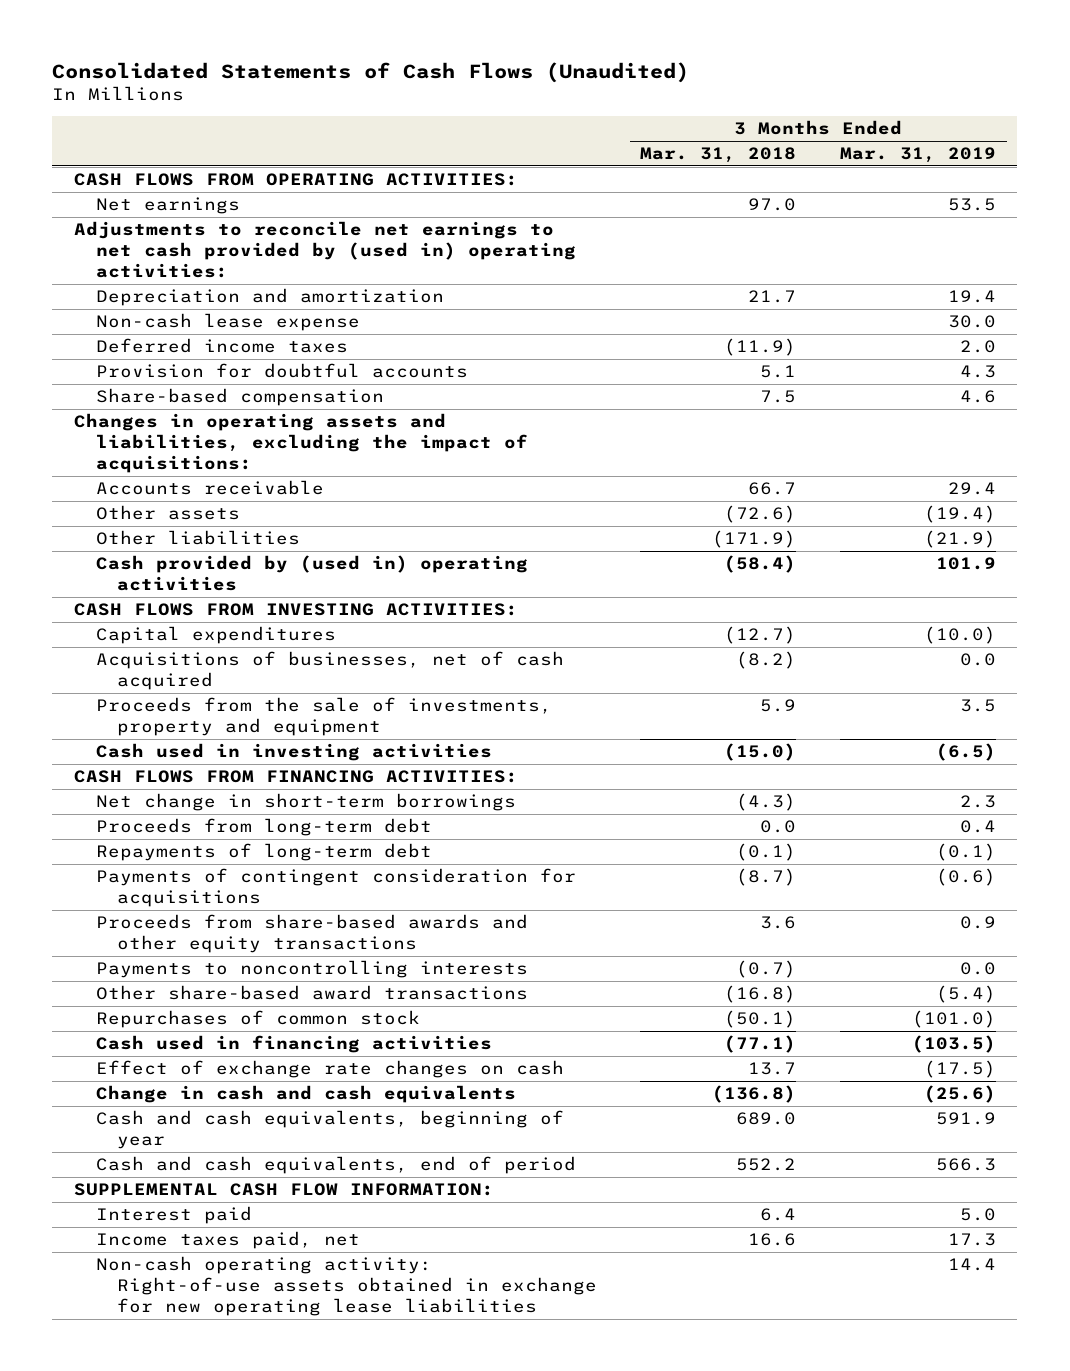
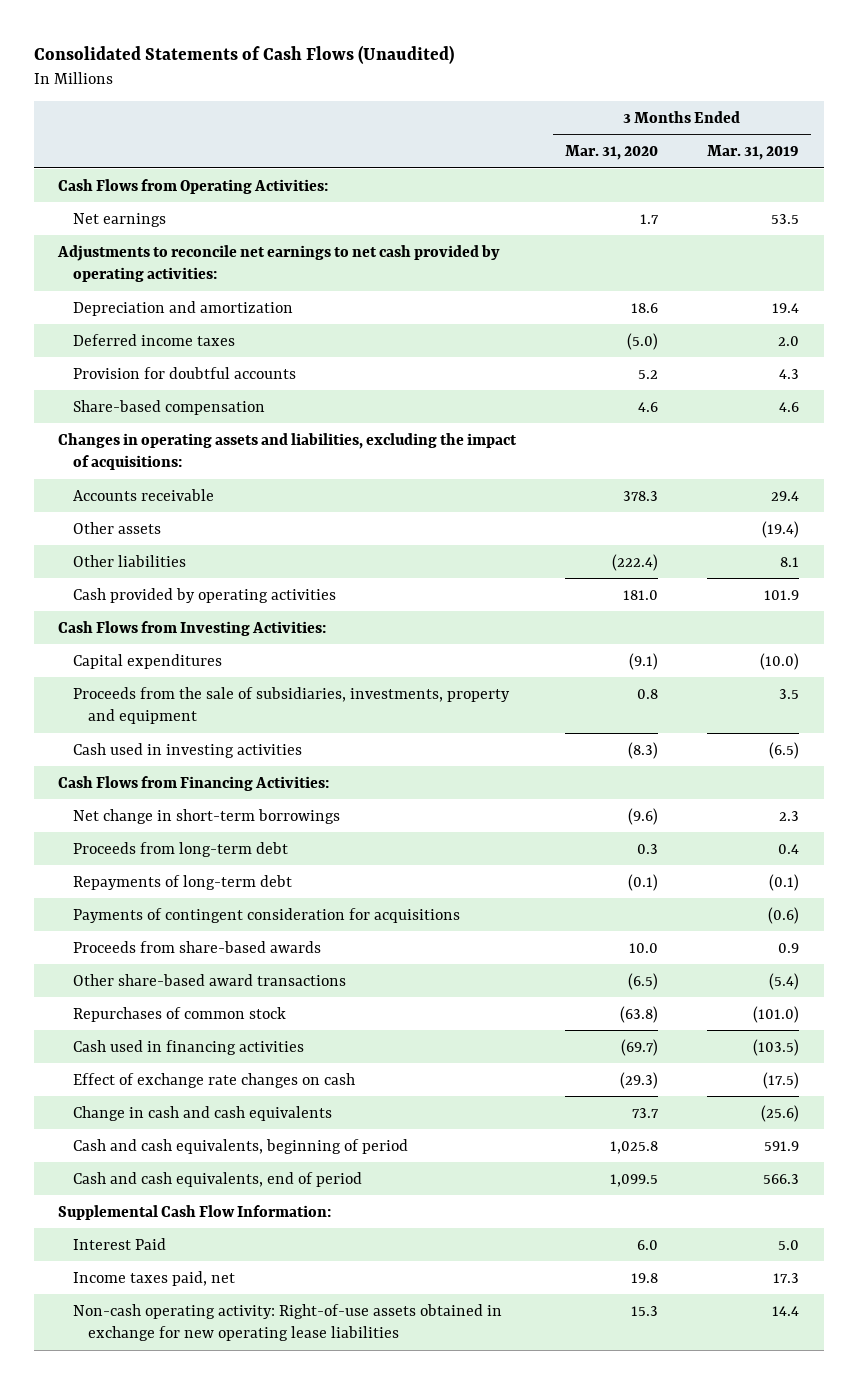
- | 3 Months Ended Mar. 31, 2018 | 3 Months Ended Mar. 31, 2019
+ | 3 Months Ended Mar. 31, 2020 | 3 Months Ended Mar. 31, 2019
- CASH FLOWS FROM OPERATING ACTIVITIES:
+ Cash Flows from Operating Activities:
- Adjustments to reconcile net earnings to net cash provided by (used in) operating activities:
+ Adjustments to reconcile net earnings to net cash provided by operating activities:
- Non-cash lease expense | | 30.0
- Other liabilities | (171.9) | (21.9)
- Cash provided by (used in) operating activities | (58.4) | 101.9
- CASH FLOWS FROM INVESTING ACTIVITIES:
+ Other liabilities | (222.4) | 8.1
+ Cash provided by operating activities | 181.0 | 101.9
+ Cash Flows from Investing Activities:
- Acquisitions of businesses, net of cash acquired | (8.2) | 0.0
- Proceeds from the sale of investments, property and equipment | 5.9 | 3.5
+ Proceeds from the sale of subsidiaries, investments, property and equipment | 0.8 | 3.5
- CASH FLOWS FROM FINANCING ACTIVITIES:
+ Cash Flows from Financing Activities:
- Proceeds from share-based awards and other equity transactions | 3.6 | 0.9
- Payments to noncontrolling interests | (0.7) | 0.0
+ Proceeds from share-based awards | 10.0 | 0.9
- Cash and cash equivalents, beginning of year | 689.0 | 591.9
+ Cash and cash equivalents, beginning of period | 1,025.8 | 591.9
- SUPPLEMENTAL CASH FLOW INFORMATION:
- Interest paid | 6.4 | 5.0
+ Supplemental Cash Flow Information:
+ Interest Paid | 6.0 | 5.0

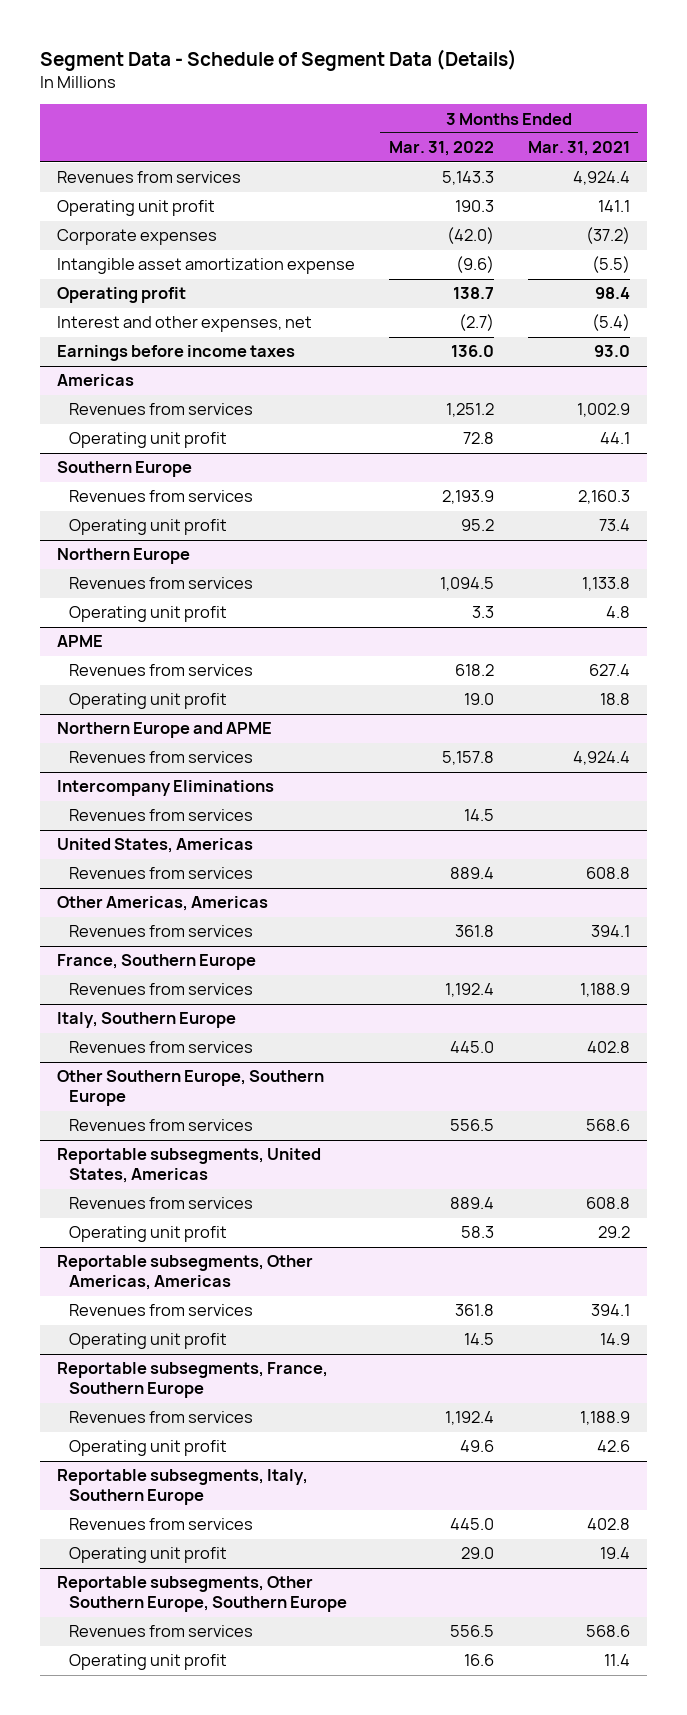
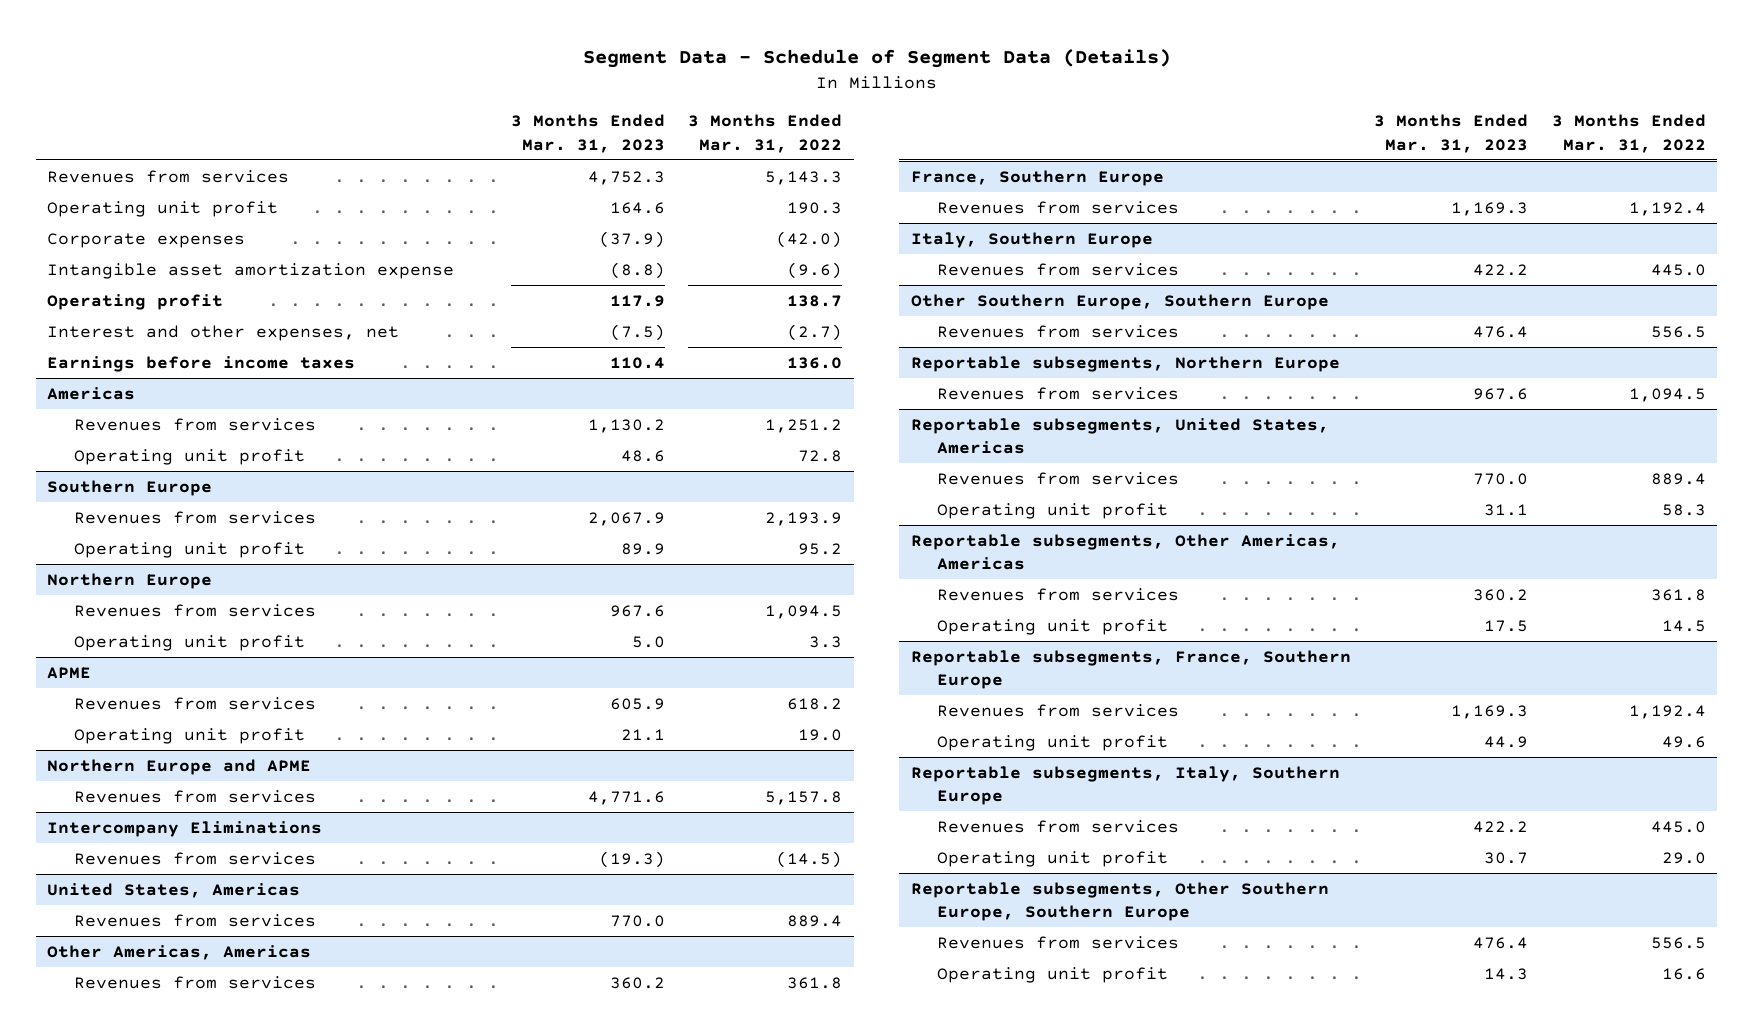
- | 3 Months Ended Mar. 31, 2022 | 3 Months Ended Mar. 31, 2021
+ | 3 Months Ended Mar. 31, 2023 | 3 Months Ended Mar. 31, 2022
@ Intercompany Eliminations
- Revenues from services | 14.5 |
+ Revenues from services | (19.3) | (14.5)
+ Reportable subsegments, Northern Europe
+ Revenues from services | 967.6 | 1,094.5

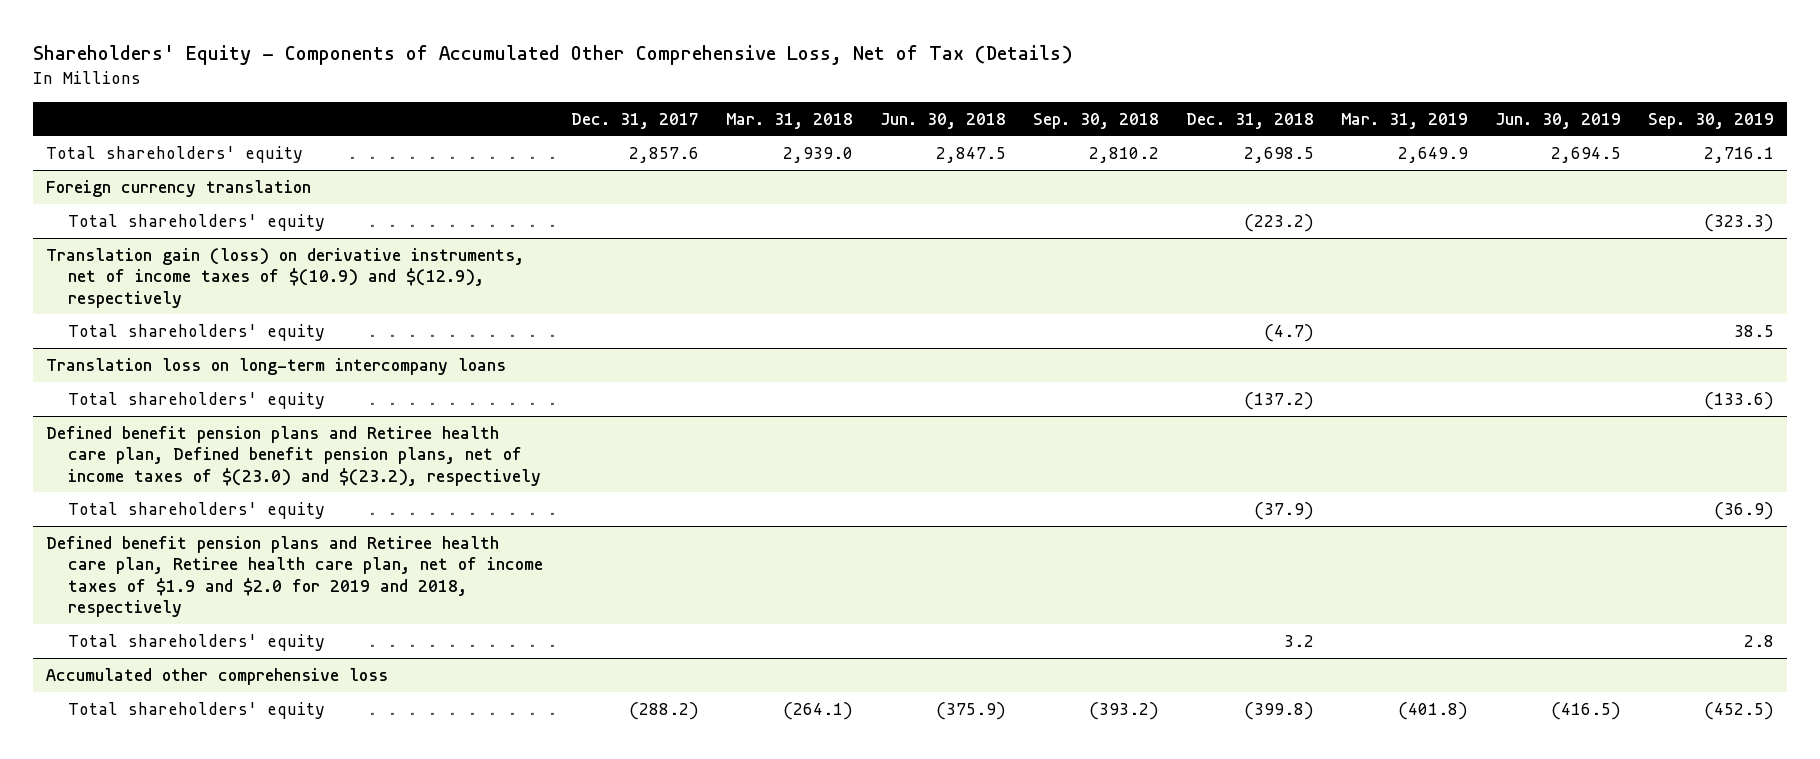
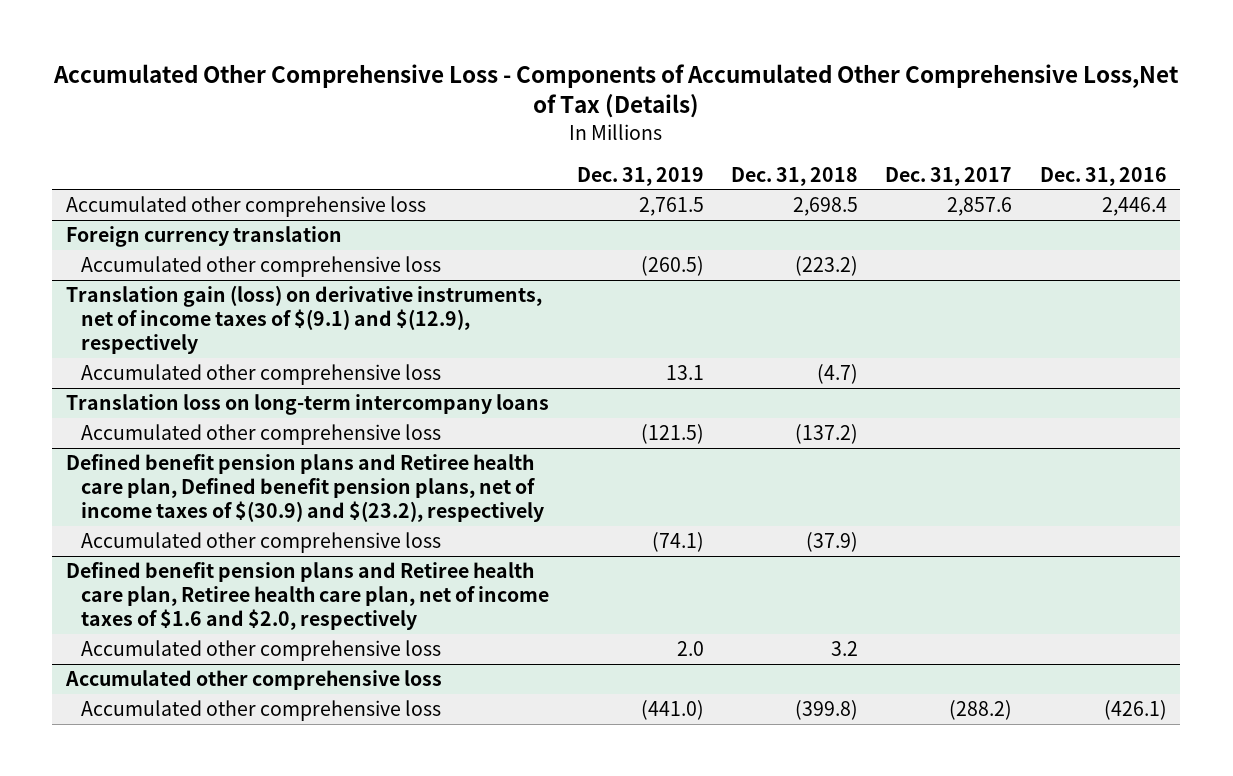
- Shareholders' Equity - Components of Accumulated Other Comprehensive Loss, Net of Tax (Details)
+ Accumulated Other Comprehensive Loss - Components of Accumulated Other Comprehensive Loss,Net of Tax (Details)
- | Dec. 31, 2017 | Mar. 31, 2018 | Jun. 30, 2018 | Sep. 30, 2018 | Dec. 31, 2018 | Mar. 31, 2019 | Jun. 30, 2019 | Sep. 30, 2019
+ | Dec. 31, 2019 | Dec. 31, 2018 | Dec. 31, 2017 | Dec. 31, 2016
- Total shareholders' equity | 2,857.6 | 2,939.0 | 2,847.5 | 2,810.2 | 2,698.5 | 2,649.9 | 2,694.5 | 2,716.1
+ Accumulated other comprehensive loss | 2,761.5 | 2,698.5 | 2,857.6 | 2,446.4
@ Foreign currency translation
- Total shareholders' equity | | | | | (223.2) | | | (323.3)
- Translation gain (loss) on derivative instruments, net of income taxes of $(10.9) and $(12.9), respectively
- Total shareholders' equity | | | | | (4.7) | | | 38.5
@ Foreign currency translation
+ Accumulated other comprehensive loss | (260.5) | (223.2) | |
+ Translation gain (loss) on derivative instruments, net of income taxes of $(9.1) and $(12.9), respectively
+ Accumulated other comprehensive loss | 13.1 | (4.7) | |
@ Translation loss on long-term intercompany loans
- Total shareholders' equity | | | | | (137.2) | | | (133.6)
- Defined benefit pension plans and Retiree health care plan, Defined benefit pension plans, net of income taxes of $(23.0) and $(23.2), respectively
- Total shareholders' equity | | | | | (37.9) | | | (36.9)
- Defined benefit pension plans and Retiree health care plan, Retiree health care plan, net of income taxes of $1.9 and $2.0 for 2019 and 2018, respectively
- Total shareholders' equity | | | | | 3.2 | | | 2.8
@ Translation loss on long-term intercompany loans
+ Accumulated other comprehensive loss | (121.5) | (137.2) | |
+ Defined benefit pension plans and Retiree health care plan, Defined benefit pension plans, net of income taxes of $(30.9) and $(23.2), respectively
+ Accumulated other comprehensive loss | (74.1) | (37.9) | |
+ Defined benefit pension plans and Retiree health care plan, Retiree health care plan, net of income taxes of $1.6 and $2.0, respectively
+ Accumulated other comprehensive loss | 2.0 | 3.2 | |
@ Accumulated other comprehensive loss
- Total shareholders' equity | (288.2) | (264.1) | (375.9) | (393.2) | (399.8) | (401.8) | (416.5) | (452.5)
+ Accumulated other comprehensive loss | (441.0) | (399.8) | (288.2) | (426.1)

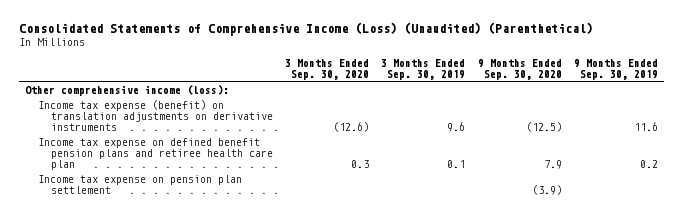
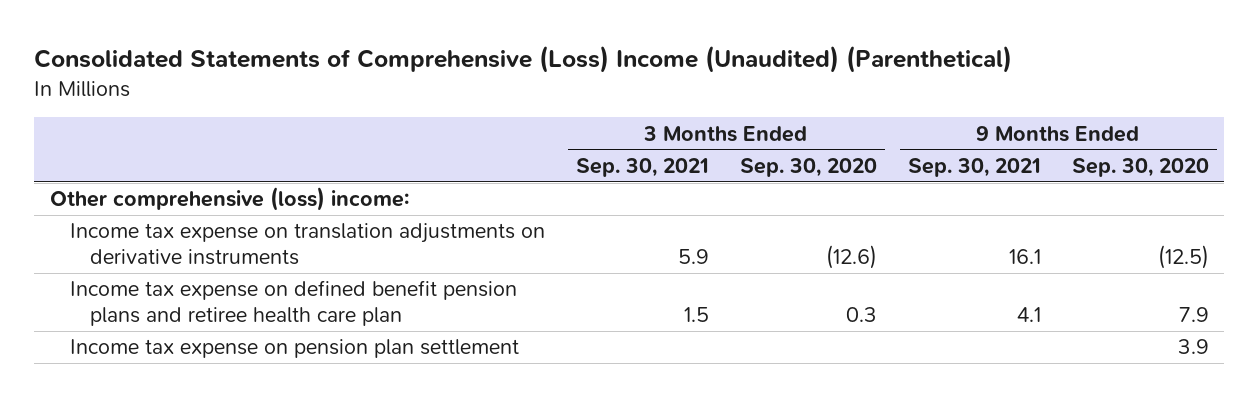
- Consolidated Statements of Comprehensive Income (Loss) (Unaudited) (Parenthetical)
+ Consolidated Statements of Comprehensive (Loss) Income (Unaudited) (Parenthetical)
- | 3 Months Ended Sep. 30, 2020 | 3 Months Ended Sep. 30, 2019 | 9 Months Ended Sep. 30, 2020 | 9 Months Ended Sep. 30, 2019
+ | 3 Months Ended Sep. 30, 2021 | 3 Months Ended Sep. 30, 2020 | 9 Months Ended Sep. 30, 2021 | 9 Months Ended Sep. 30, 2020
- Other comprehensive income (loss):
- Income tax expense (benefit) on translation adjustments on derivative instruments | (12.6) | 9.6 | (12.5) | 11.6
+ Other comprehensive (loss) income:
+ Income tax expense on translation adjustments on derivative instruments | 5.9 | (12.6) | 16.1 | (12.5)
- Income tax expense on pension plan settlement | | | (3.9) |
+ Income tax expense on pension plan settlement | | | | 3.9

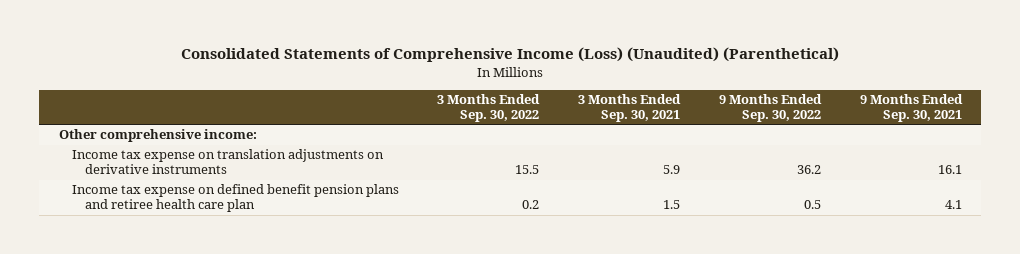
- Consolidated Statements of Comprehensive (Loss) Income (Unaudited) (Parenthetical)
+ Consolidated Statements of Comprehensive Income (Loss) (Unaudited) (Parenthetical)
- | 3 Months Ended Sep. 30, 2021 | 3 Months Ended Sep. 30, 2020 | 9 Months Ended Sep. 30, 2021 | 9 Months Ended Sep. 30, 2020
+ | 3 Months Ended Sep. 30, 2022 | 3 Months Ended Sep. 30, 2021 | 9 Months Ended Sep. 30, 2022 | 9 Months Ended Sep. 30, 2021
- Other comprehensive (loss) income:
+ Other comprehensive income:
- Income tax expense on pension plan settlement | | | | 3.9

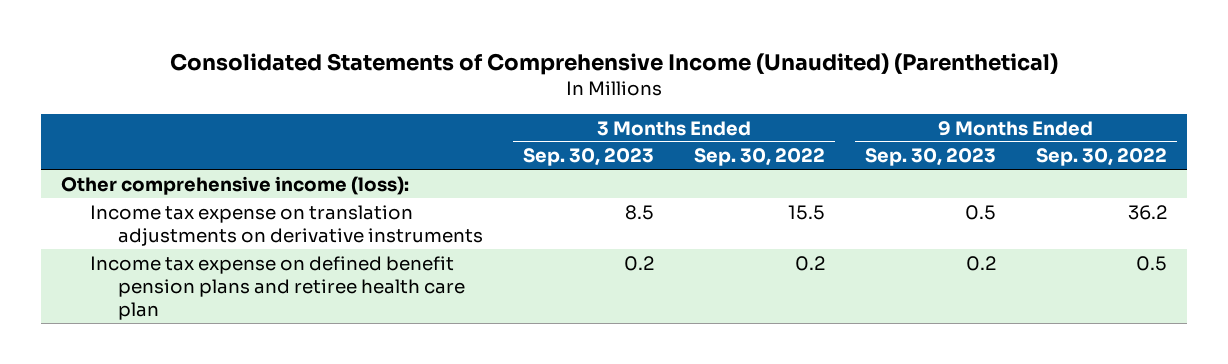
- Consolidated Statements of Comprehensive Income (Loss) (Unaudited) (Parenthetical)
+ Consolidated Statements of Comprehensive Income (Unaudited) (Parenthetical)
- | 3 Months Ended Sep. 30, 2022 | 3 Months Ended Sep. 30, 2021 | 9 Months Ended Sep. 30, 2022 | 9 Months Ended Sep. 30, 2021
+ | 3 Months Ended Sep. 30, 2023 | 3 Months Ended Sep. 30, 2022 | 9 Months Ended Sep. 30, 2023 | 9 Months Ended Sep. 30, 2022
- Other comprehensive income:
+ Other comprehensive income (loss):

